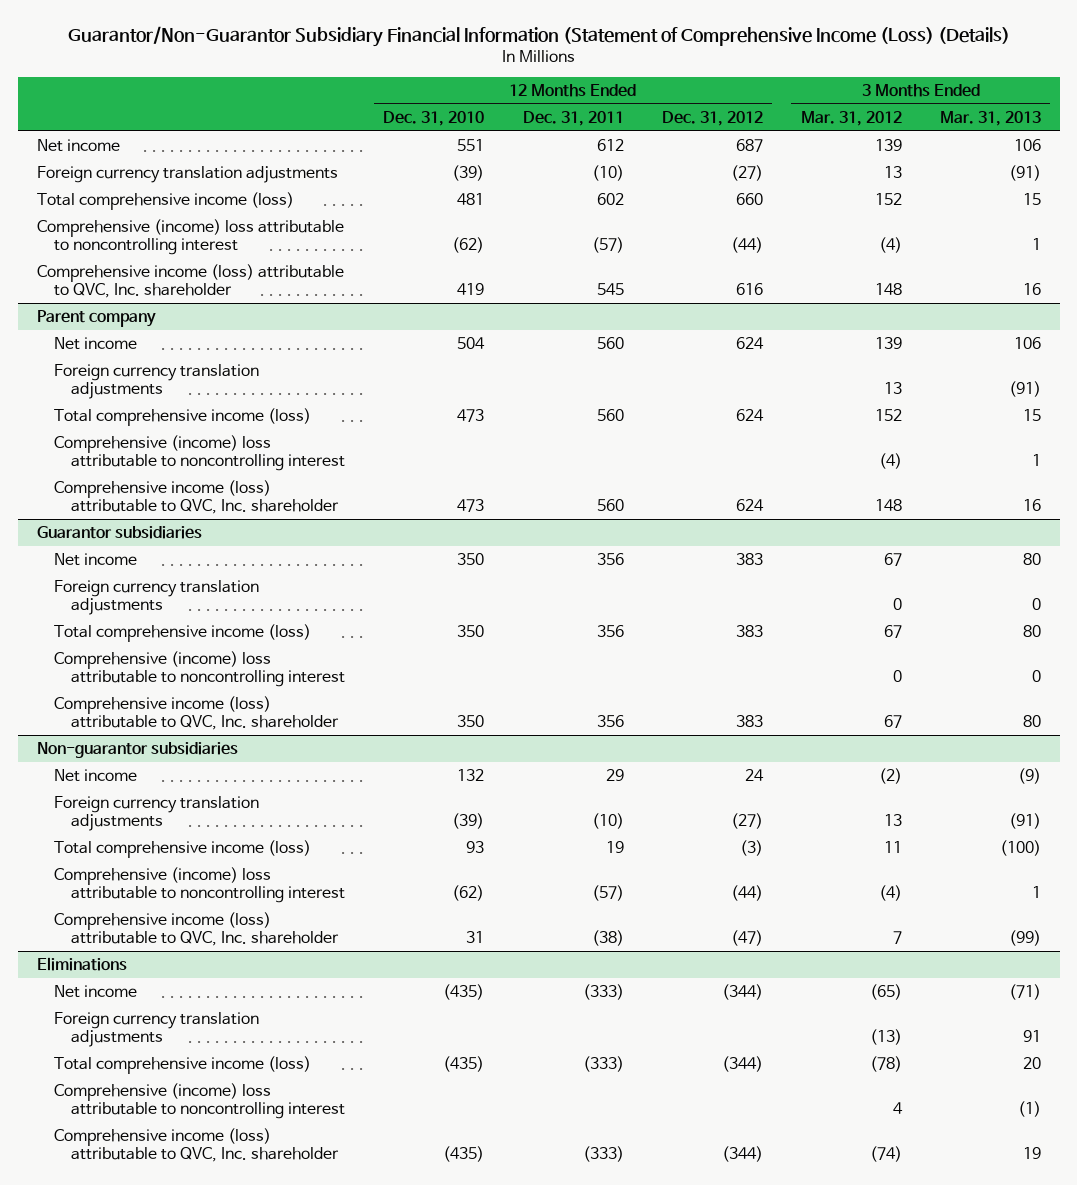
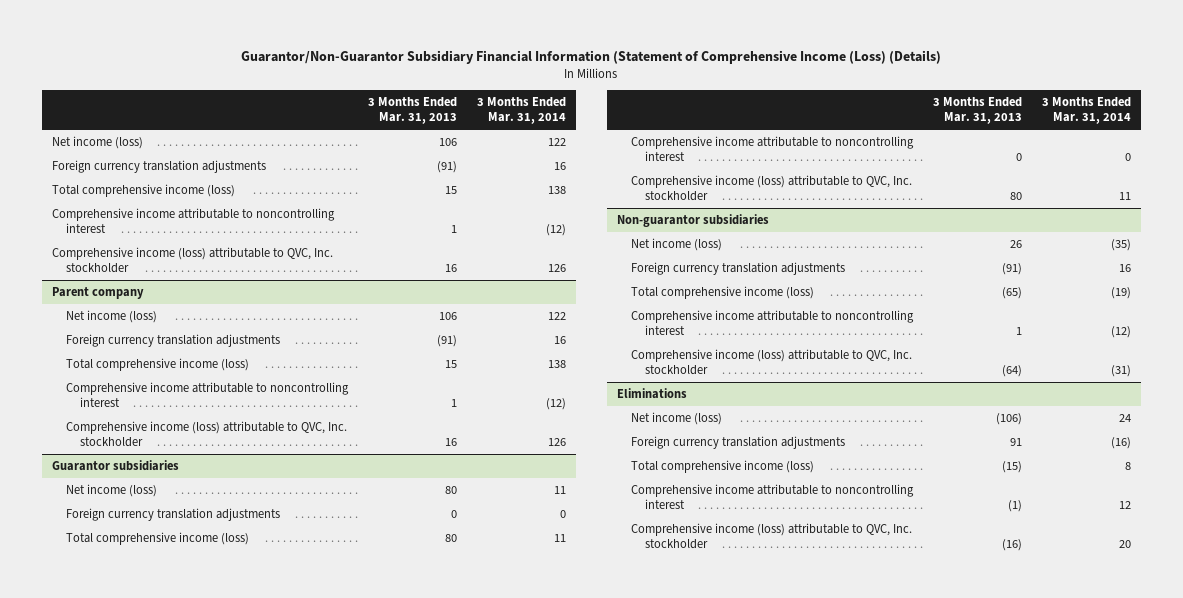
- | 12 Months Ended Dec. 31, 2010 | 12 Months Ended Dec. 31, 2011 | 12 Months Ended Dec. 31, 2012 | 3 Months Ended Mar. 31, 2012 | 3 Months Ended Mar. 31, 2013
+ | 3 Months Ended Mar. 31, 2013 | 3 Months Ended Mar. 31, 2014
- Net income | 551 | 612 | 687 | 139 | 106
+ Net income (loss) | 106 | 122
- Comprehensive (income) loss attributable to noncontrolling interest | (62) | (57) | (44) | (4) | 1
- Comprehensive income (loss) attributable to QVC, Inc. shareholder | 419 | 545 | 616 | 148 | 16
+ Comprehensive income attributable to noncontrolling interest | 1 | (12)
+ Comprehensive income (loss) attributable to QVC, Inc. stockholder | 16 | 126
@ Parent company
- Net income | 504 | 560 | 624 | 139 | 106
+ Net income (loss) | 106 | 122
- Comprehensive (income) loss attributable to noncontrolling interest | | | | (4) | 1
- Comprehensive income (loss) attributable to QVC, Inc. shareholder | 473 | 560 | 624 | 148 | 16
+ Comprehensive income attributable to noncontrolling interest | 1 | (12)
+ Comprehensive income (loss) attributable to QVC, Inc. stockholder | 16 | 126
@ Guarantor subsidiaries
- Net income | 350 | 356 | 383 | 67 | 80
+ Net income (loss) | 80 | 11
- Comprehensive (income) loss attributable to noncontrolling interest | | | | 0 | 0
- Comprehensive income (loss) attributable to QVC, Inc. shareholder | 350 | 356 | 383 | 67 | 80
+ Comprehensive income attributable to noncontrolling interest | 0 | 0
+ Comprehensive income (loss) attributable to QVC, Inc. stockholder | 80 | 11
@ Non-guarantor subsidiaries
- Net income | 132 | 29 | 24 | (2) | (9)
+ Net income (loss) | 26 | (35)
- Total comprehensive income (loss) | 93 | 19 | (3) | 11 | (100)
- Comprehensive (income) loss attributable to noncontrolling interest | (62) | (57) | (44) | (4) | 1
- Comprehensive income (loss) attributable to QVC, Inc. shareholder | 31 | (38) | (47) | 7 | (99)
+ Total comprehensive income (loss) | (65) | (19)
+ Comprehensive income attributable to noncontrolling interest | 1 | (12)
+ Comprehensive income (loss) attributable to QVC, Inc. stockholder | (64) | (31)
@ Eliminations
- Net income | (435) | (333) | (344) | (65) | (71)
+ Net income (loss) | (106) | 24
- Total comprehensive income (loss) | (435) | (333) | (344) | (78) | 20
- Comprehensive (income) loss attributable to noncontrolling interest | | | | 4 | (1)
- Comprehensive income (loss) attributable to QVC, Inc. shareholder | (435) | (333) | (344) | (74) | 19
+ Total comprehensive income (loss) | (15) | 8
+ Comprehensive income attributable to noncontrolling interest | (1) | 12
+ Comprehensive income (loss) attributable to QVC, Inc. stockholder | (16) | 20

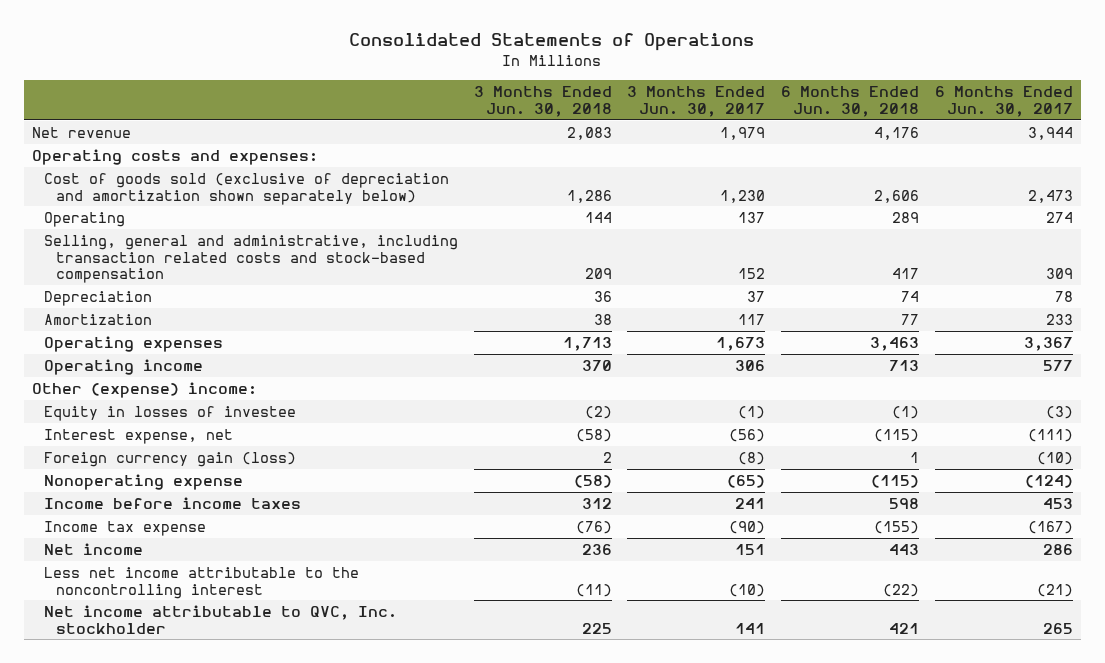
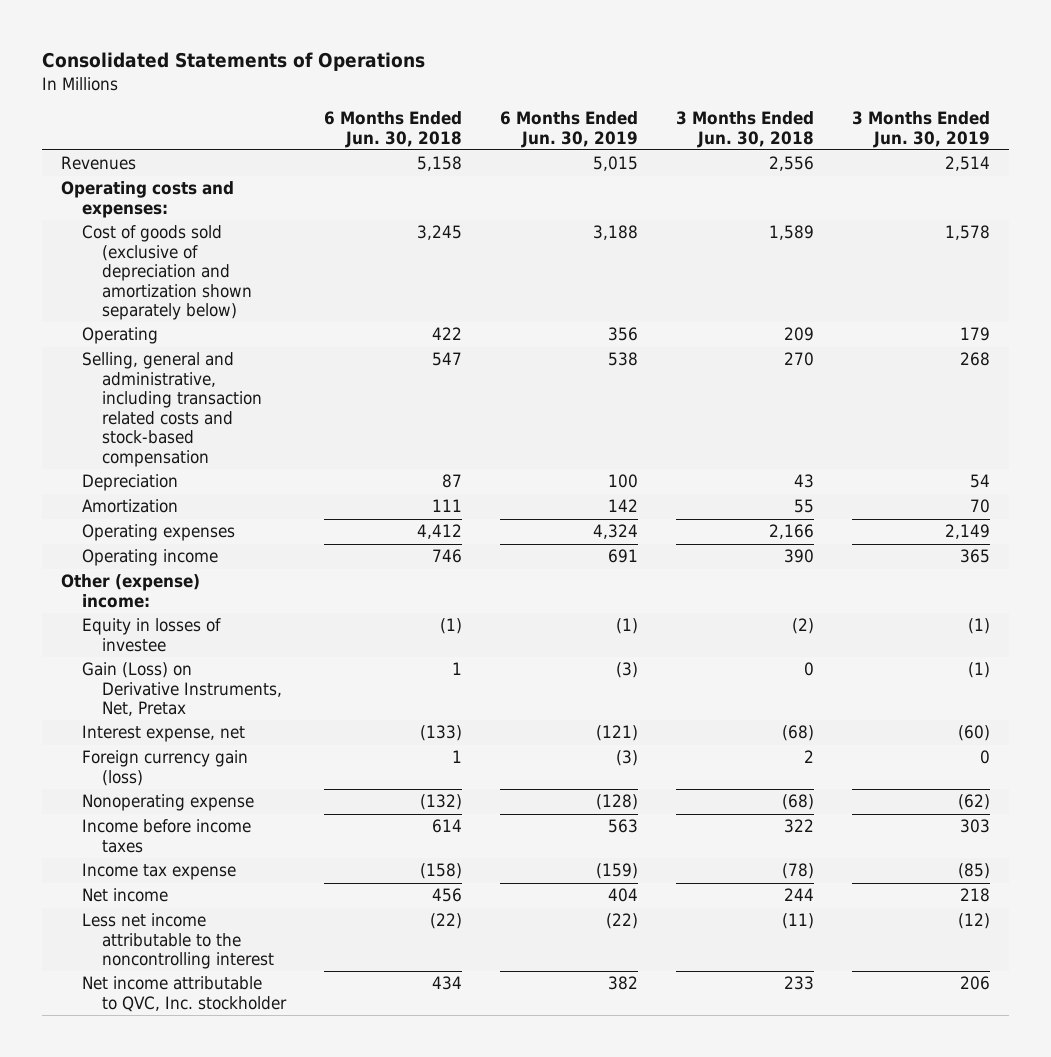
- | 3 Months Ended Jun. 30, 2018 | 3 Months Ended Jun. 30, 2017 | 6 Months Ended Jun. 30, 2018 | 6 Months Ended Jun. 30, 2017
+ | 6 Months Ended Jun. 30, 2018 | 6 Months Ended Jun. 30, 2019 | 3 Months Ended Jun. 30, 2018 | 3 Months Ended Jun. 30, 2019
- Net revenue | 2,083 | 1,979 | 4,176 | 3,944
+ Revenues | 5,158 | 5,015 | 2,556 | 2,514
- Cost of goods sold (exclusive of depreciation and amortization shown separately below) | 1,286 | 1,230 | 2,606 | 2,473
- Operating | 144 | 137 | 289 | 274
- Selling, general and administrative, including transaction related costs and stock-based compensation | 209 | 152 | 417 | 309
- Depreciation | 36 | 37 | 74 | 78
- Amortization | 38 | 117 | 77 | 233
- Operating expenses | 1,713 | 1,673 | 3,463 | 3,367
- Operating income | 370 | 306 | 713 | 577
+ Cost of goods sold (exclusive of depreciation and amortization shown separately below) | 3,245 | 3,188 | 1,589 | 1,578
+ Operating | 422 | 356 | 209 | 179
+ Selling, general and administrative, including transaction related costs and stock-based compensation | 547 | 538 | 270 | 268
+ Depreciation | 87 | 100 | 43 | 54
+ Amortization | 111 | 142 | 55 | 70
+ Operating expenses | 4,412 | 4,324 | 2,166 | 2,149
+ Operating income | 746 | 691 | 390 | 365
- Interest expense, net | (58) | (56) | (115) | (111)
+ Gain (Loss) on Derivative Instruments, Net, Pretax | 1 | (3) | 0 | (1)
+ Interest expense, net | (133) | (121) | (68) | (60)
- Nonoperating expense | (58) | (65) | (115) | (124)
- Income before income taxes | 312 | 241 | 598 | 453
- Income tax expense | (76) | (90) | (155) | (167)
- Net income | 236 | 151 | 443 | 286
+ Nonoperating expense | (132) | (128) | (68) | (62)
+ Income before income taxes | 614 | 563 | 322 | 303
+ Income tax expense | (158) | (159) | (78) | (85)
+ Net income | 456 | 404 | 244 | 218
- Net income attributable to QVC, Inc. stockholder | 225 | 141 | 421 | 265
+ Net income attributable to QVC, Inc. stockholder | 434 | 382 | 233 | 206

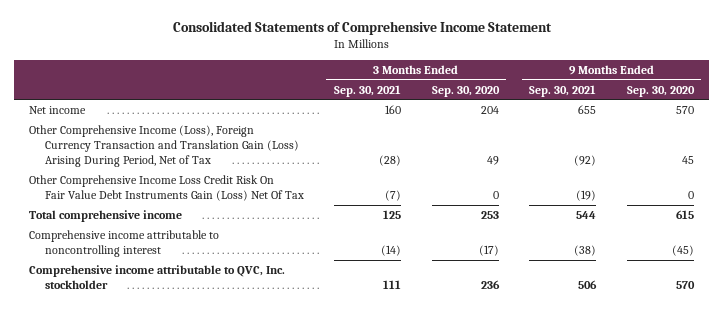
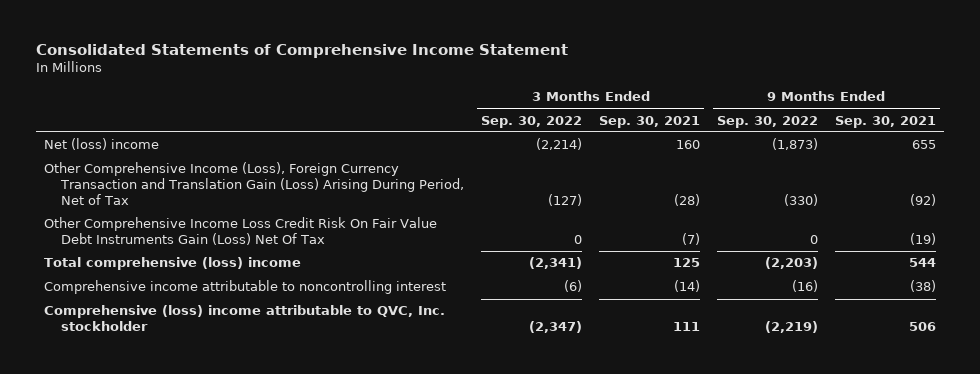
- | 3 Months Ended Sep. 30, 2021 | 3 Months Ended Sep. 30, 2020 | 9 Months Ended Sep. 30, 2021 | 9 Months Ended Sep. 30, 2020
+ | 3 Months Ended Sep. 30, 2022 | 3 Months Ended Sep. 30, 2021 | 9 Months Ended Sep. 30, 2022 | 9 Months Ended Sep. 30, 2021
- Net income | 160 | 204 | 655 | 570
+ Net (loss) income | (2,214) | 160 | (1,873) | 655
- Total comprehensive income | 125 | 253 | 544 | 615
+ Total comprehensive (loss) income | (2,341) | 125 | (2,203) | 544
- Comprehensive income attributable to QVC, Inc. stockholder | 111 | 236 | 506 | 570
+ Comprehensive (loss) income attributable to QVC, Inc. stockholder | (2,347) | 111 | (2,219) | 506

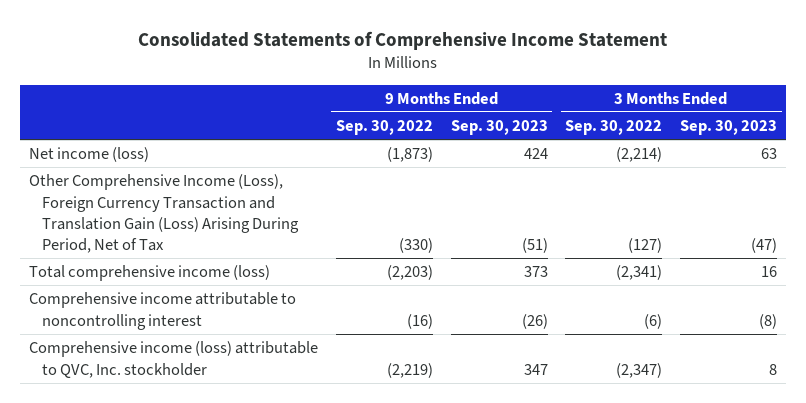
- | 3 Months Ended Sep. 30, 2022 | 3 Months Ended Sep. 30, 2021 | 9 Months Ended Sep. 30, 2022 | 9 Months Ended Sep. 30, 2021
+ | 9 Months Ended Sep. 30, 2022 | 9 Months Ended Sep. 30, 2023 | 3 Months Ended Sep. 30, 2022 | 3 Months Ended Sep. 30, 2023
- Net (loss) income | (2,214) | 160 | (1,873) | 655
+ Net income (loss) | (1,873) | 424 | (2,214) | 63
- Other Comprehensive Income Loss Credit Risk On Fair Value Debt Instruments Gain (Loss) Net Of Tax | 0 | (7) | 0 | (19)
- Total comprehensive (loss) income | (2,341) | 125 | (2,203) | 544
+ Total comprehensive income (loss) | (2,203) | 373 | (2,341) | 16
- Comprehensive (loss) income attributable to QVC, Inc. stockholder | (2,347) | 111 | (2,219) | 506
+ Comprehensive income (loss) attributable to QVC, Inc. stockholder | (2,219) | 347 | (2,347) | 8

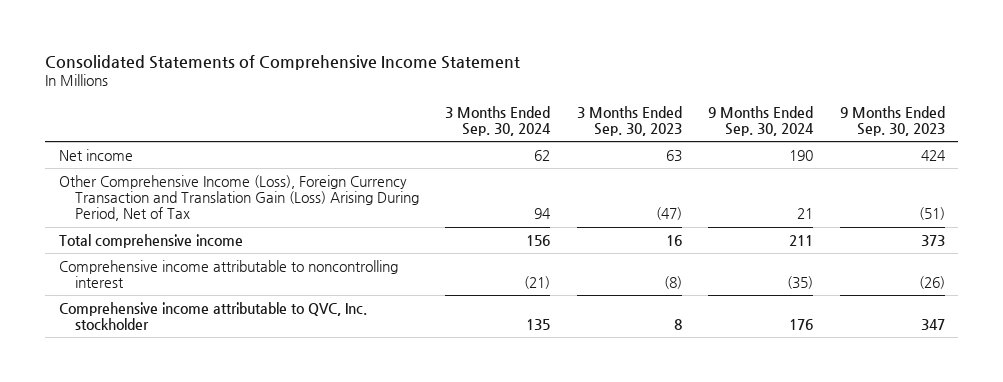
- | 9 Months Ended Sep. 30, 2022 | 9 Months Ended Sep. 30, 2023 | 3 Months Ended Sep. 30, 2022 | 3 Months Ended Sep. 30, 2023
+ | 3 Months Ended Sep. 30, 2024 | 3 Months Ended Sep. 30, 2023 | 9 Months Ended Sep. 30, 2024 | 9 Months Ended Sep. 30, 2023
- Net income (loss) | (1,873) | 424 | (2,214) | 63
+ Net income | 62 | 63 | 190 | 424
- Total comprehensive income (loss) | (2,203) | 373 | (2,341) | 16
+ Total comprehensive income | 156 | 16 | 211 | 373
- Comprehensive income (loss) attributable to QVC, Inc. stockholder | (2,219) | 347 | (2,347) | 8
+ Comprehensive income attributable to QVC, Inc. stockholder | 135 | 8 | 176 | 347

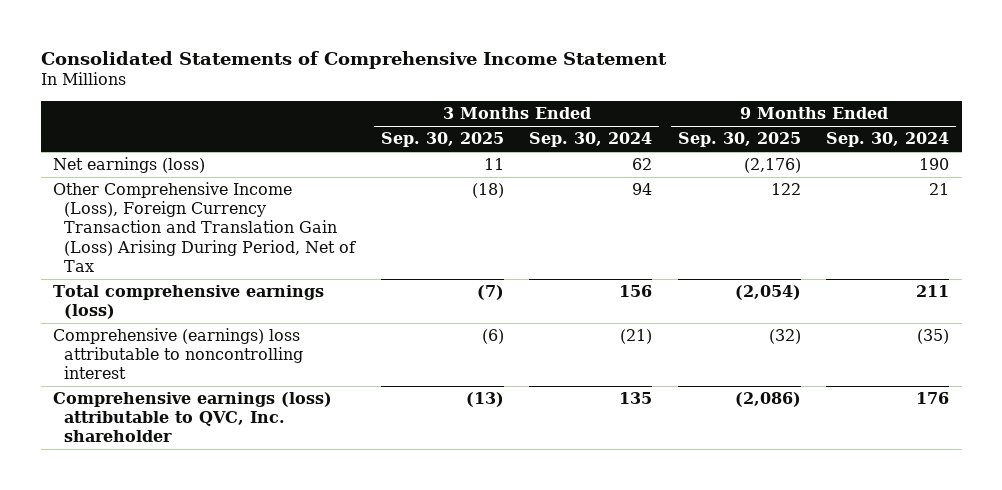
- | 3 Months Ended Sep. 30, 2024 | 3 Months Ended Sep. 30, 2023 | 9 Months Ended Sep. 30, 2024 | 9 Months Ended Sep. 30, 2023
+ | 3 Months Ended Sep. 30, 2025 | 3 Months Ended Sep. 30, 2024 | 9 Months Ended Sep. 30, 2025 | 9 Months Ended Sep. 30, 2024
- Net income | 62 | 63 | 190 | 424
+ Net earnings (loss) | 11 | 62 | (2,176) | 190
- Total comprehensive income | 156 | 16 | 211 | 373
- Comprehensive income attributable to noncontrolling interest | (21) | (8) | (35) | (26)
- Comprehensive income attributable to QVC, Inc. stockholder | 135 | 8 | 176 | 347
+ Total comprehensive earnings (loss) | (7) | 156 | (2,054) | 211
+ Comprehensive (earnings) loss attributable to noncontrolling interest | (6) | (21) | (32) | (35)
+ Comprehensive earnings (loss) attributable to QVC, Inc. shareholder | (13) | 135 | (2,086) | 176

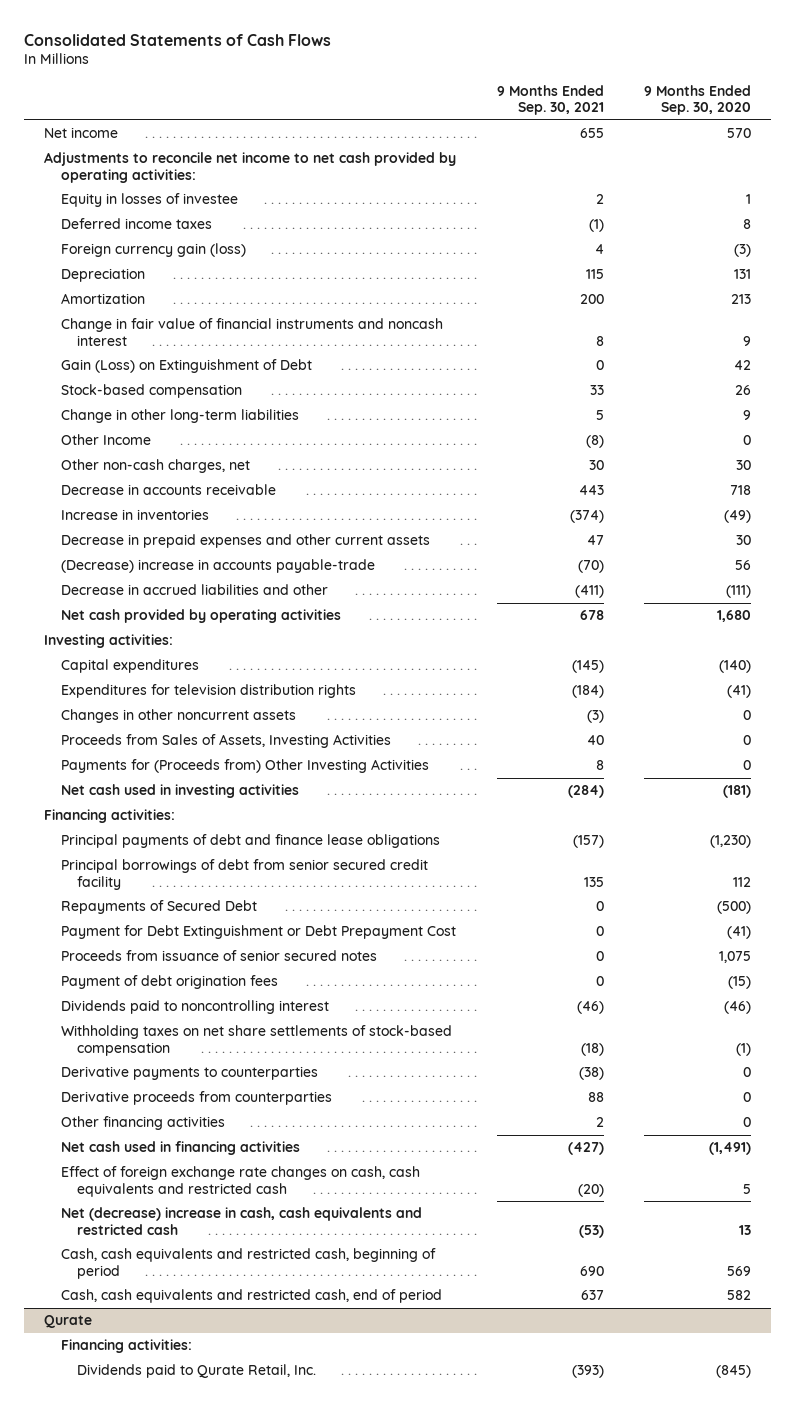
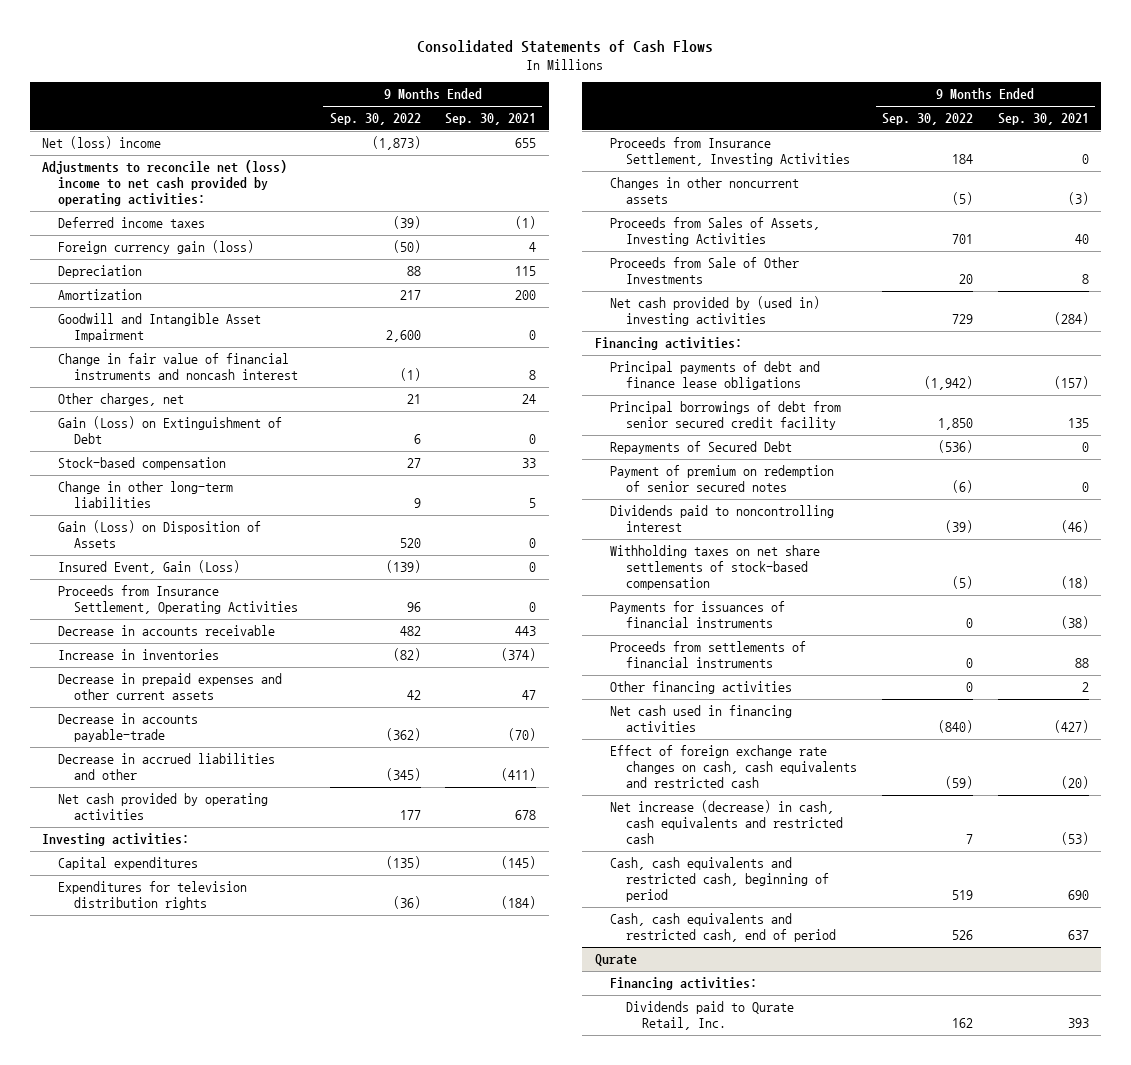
- | 9 Months Ended Sep. 30, 2021 | 9 Months Ended Sep. 30, 2020
+ | 9 Months Ended Sep. 30, 2022 | 9 Months Ended Sep. 30, 2021
- Net income | 655 | 570
- Adjustments to reconcile net income to net cash provided by operating activities:
- Equity in losses of investee | 2 | 1
+ Net (loss) income | (1,873) | 655
+ Adjustments to reconcile net (loss) income to net cash provided by operating activities:
+ Goodwill and Intangible Asset Impairment | 2,600 | 0
+ Other charges, net | 21 | 24
- Other Income | (8) | 0
- Other non-cash charges, net | 30 | 30
+ Gain (Loss) on Disposition of Assets | 520 | 0
+ Insured Event, Gain (Loss) | (139) | 0
+ Proceeds from Insurance Settlement, Operating Activities | 96 | 0
- (Decrease) increase in accounts payable-trade | (70) | 56
+ Decrease in accounts payable-trade | (362) | (70)
+ Proceeds from Insurance Settlement, Investing Activities | 184 | 0
- Payments for (Proceeds from) Other Investing Activities | 8 | 0
- Net cash used in investing activities | (284) | (181)
+ Proceeds from Sale of Other Investments | 20 | 8
+ Net cash provided by (used in) investing activities | 729 | (284)
- Payment for Debt Extinguishment or Debt Prepayment Cost | 0 | (41)
- Proceeds from issuance of senior secured notes | 0 | 1,075
- Payment of debt origination fees | 0 | (15)
+ Payment of premium on redemption of senior secured notes | (6) | 0
- Derivative payments to counterparties | (38) | 0
- Derivative proceeds from counterparties | 88 | 0
+ Payments for issuances of financial instruments | 0 | (38)
+ Proceeds from settlements of financial instruments | 0 | 88
- Net (decrease) increase in cash, cash equivalents and restricted cash | (53) | 13
+ Net increase (decrease) in cash, cash equivalents and restricted cash | 7 | (53)
@ Qurate
- Dividends paid to Qurate Retail, Inc. | (393) | (845)
+ Dividends paid to Qurate Retail, Inc. | 162 | 393

